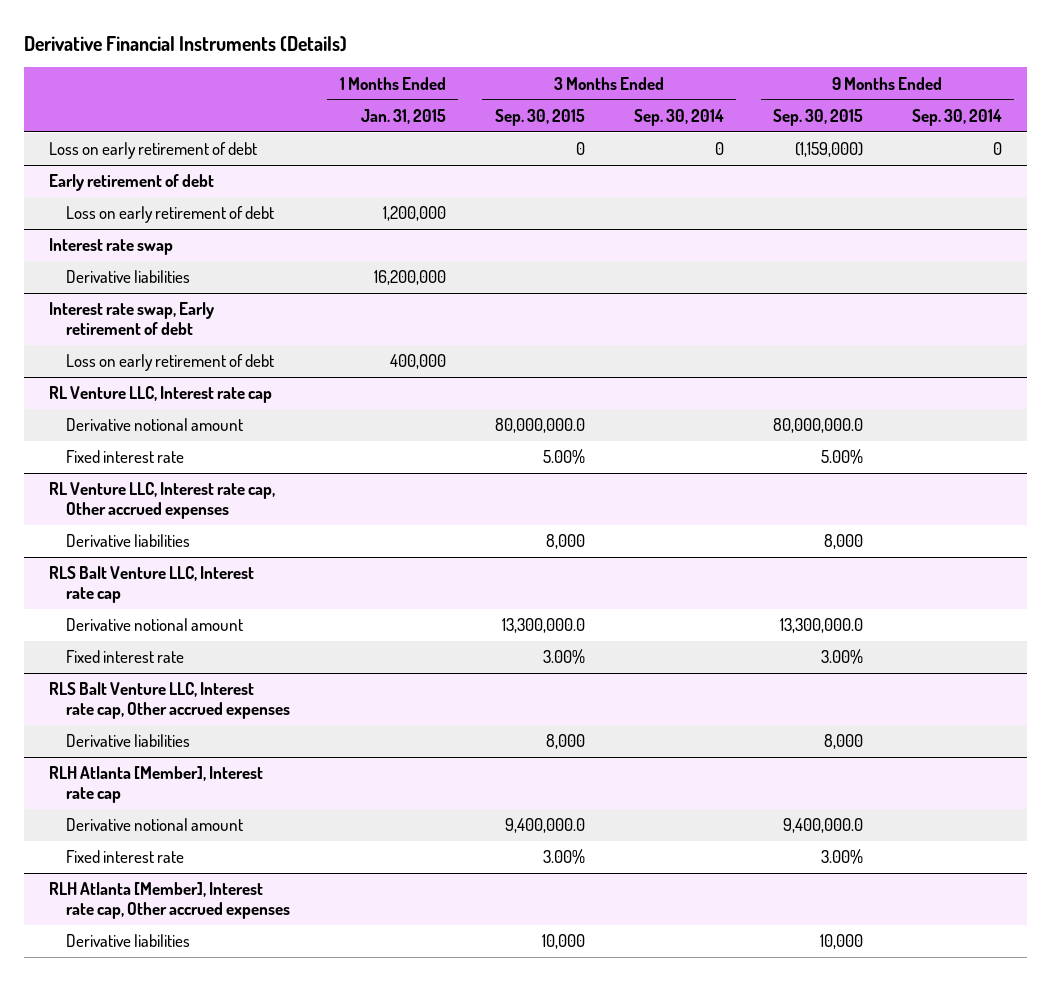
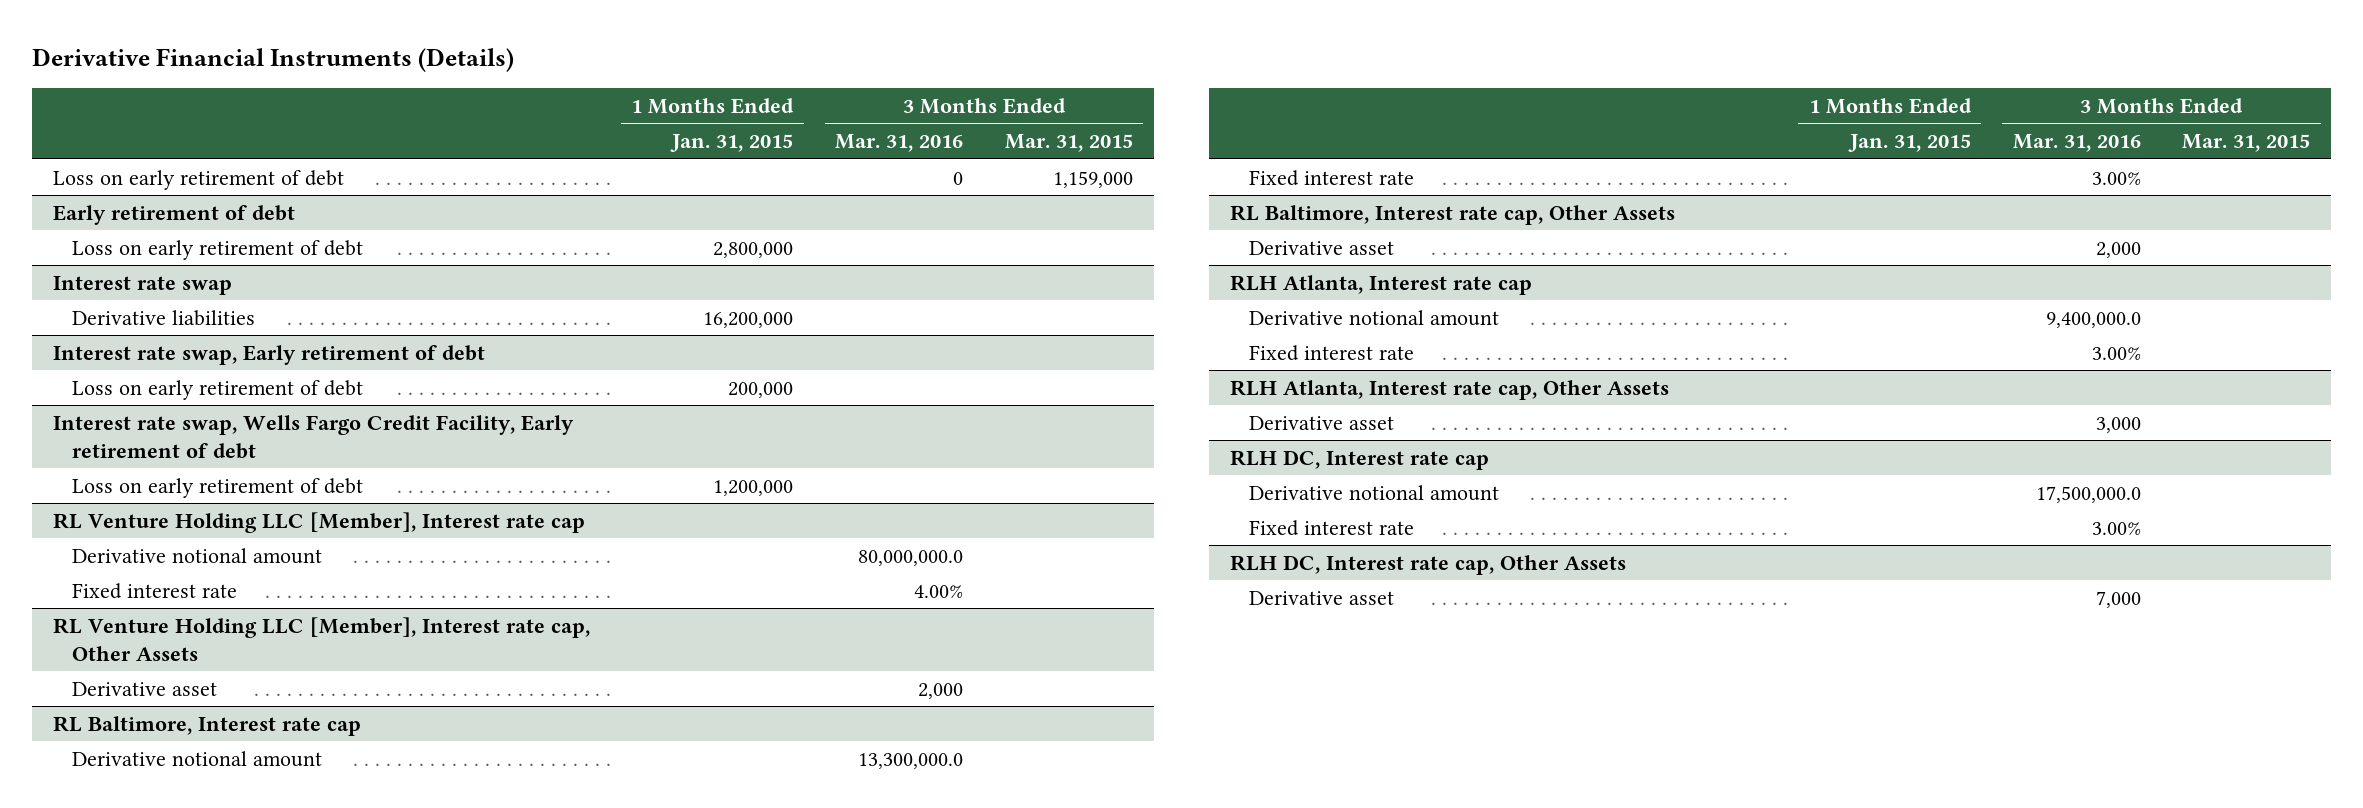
- | 1 Months Ended Jan. 31, 2015 | 3 Months Ended Sep. 30, 2015 | 3 Months Ended Sep. 30, 2014 | 9 Months Ended Sep. 30, 2015 | 9 Months Ended Sep. 30, 2014
+ | 1 Months Ended Jan. 31, 2015 | 3 Months Ended Mar. 31, 2016 | 3 Months Ended Mar. 31, 2015
@ Early retirement of debt
- Loss on early retirement of debt | 1,200,000 | | | |
+ Loss on early retirement of debt | 2,800,000 | |
@ Interest rate swap, Early retirement of debt
- Loss on early retirement of debt | 400,000 | | | |
- RL Venture LLC, Interest rate cap
@ Interest rate swap, Early retirement of debt
+ Loss on early retirement of debt | 200,000 | |
+ Interest rate swap, Wells Fargo Credit Facility, Early retirement of debt
+ Loss on early retirement of debt | 1,200,000 | |
+ RL Venture Holding LLC [Member], Interest rate cap
- RL Venture LLC, Interest rate cap, Other accrued expenses
- Derivative liabilities | | 8,000 | | 8,000 |
- RLS Balt Venture LLC, Interest rate cap
+ RL Venture Holding LLC [Member], Interest rate cap, Other Assets
+ Derivative asset | | 2,000 |
+ RL Baltimore, Interest rate cap
- RLS Balt Venture LLC, Interest rate cap, Other accrued expenses
- Derivative liabilities | | 8,000 | | 8,000 |
- RLH Atlanta [Member], Interest rate cap
+ RL Baltimore, Interest rate cap, Other Assets
+ Derivative asset | | 2,000 |
+ RLH Atlanta, Interest rate cap
- RLH Atlanta [Member], Interest rate cap, Other accrued expenses
- Derivative liabilities | | 10,000 | | 10,000 |
+ RLH Atlanta, Interest rate cap, Other Assets
+ Derivative asset | | 3,000 |
+ RLH DC, Interest rate cap
+ Derivative notional amount | | 17,500,000.0 |
+ Fixed interest rate | | 3.00% |
+ RLH DC, Interest rate cap, Other Assets
+ Derivative asset | | 7,000 |

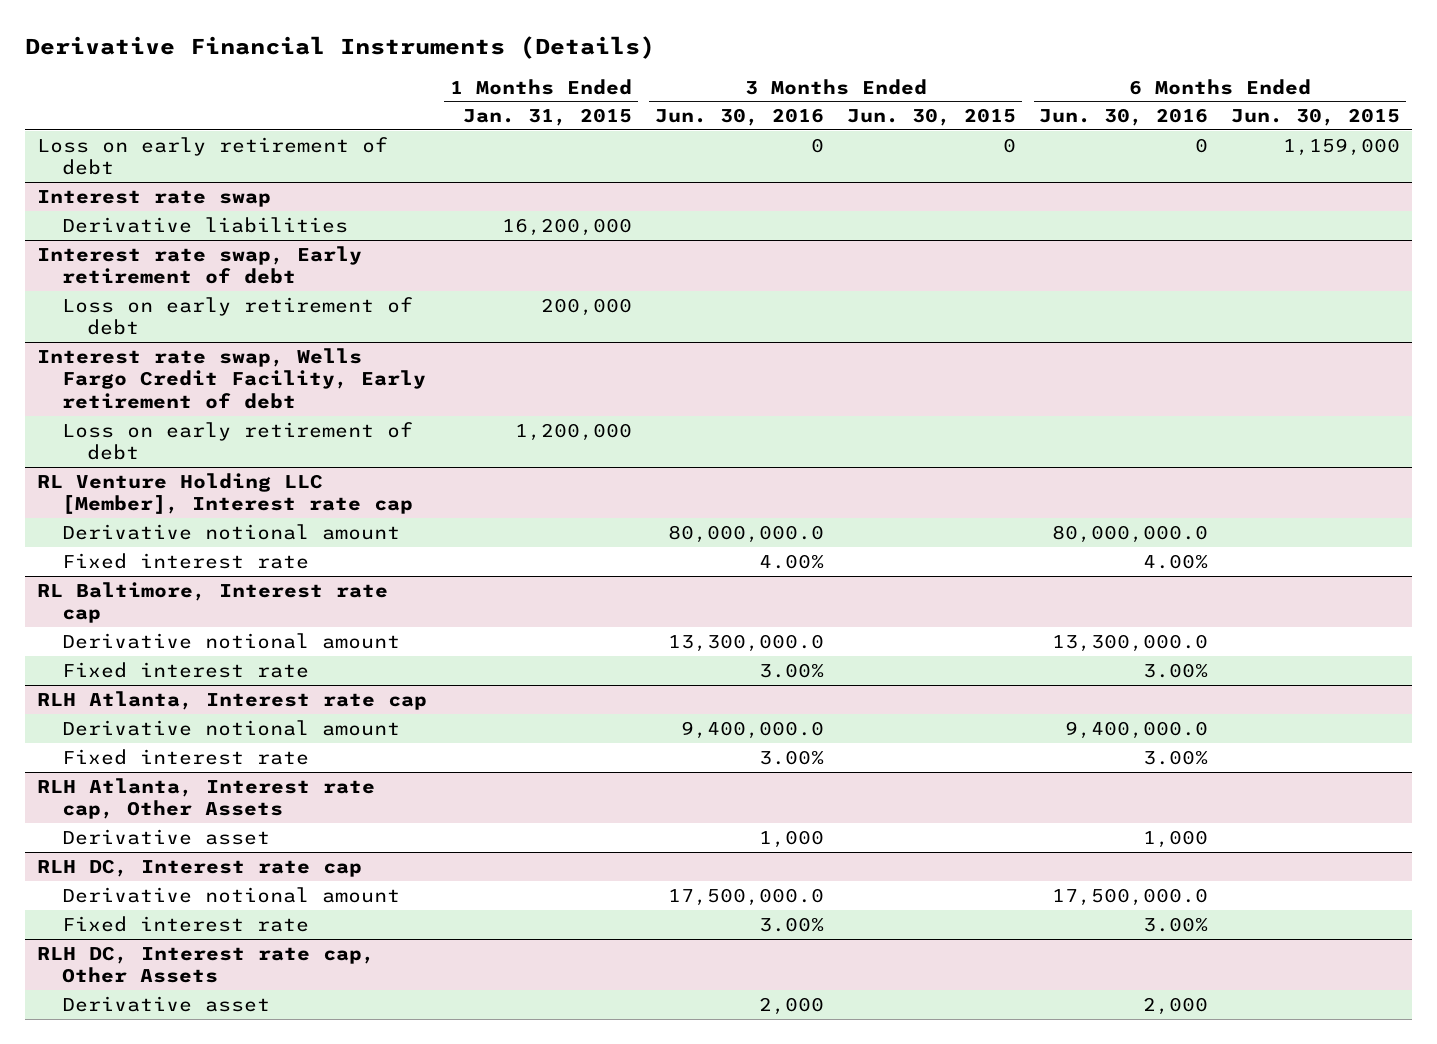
- | 1 Months Ended Jan. 31, 2015 | 3 Months Ended Mar. 31, 2016 | 3 Months Ended Mar. 31, 2015
+ | 1 Months Ended Jan. 31, 2015 | 3 Months Ended Jun. 30, 2016 | 3 Months Ended Jun. 30, 2015 | 6 Months Ended Jun. 30, 2016 | 6 Months Ended Jun. 30, 2015
- Early retirement of debt
- Loss on early retirement of debt | 2,800,000 | |
- RL Venture Holding LLC [Member], Interest rate cap, Other Assets
- Derivative asset | | 2,000 |
- RL Baltimore, Interest rate cap, Other Assets
- Derivative asset | | 2,000 |

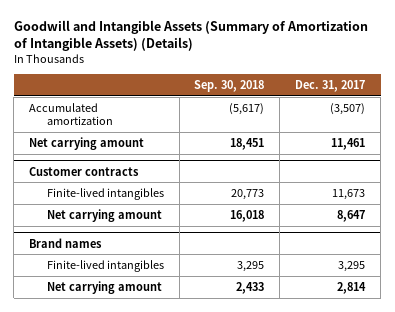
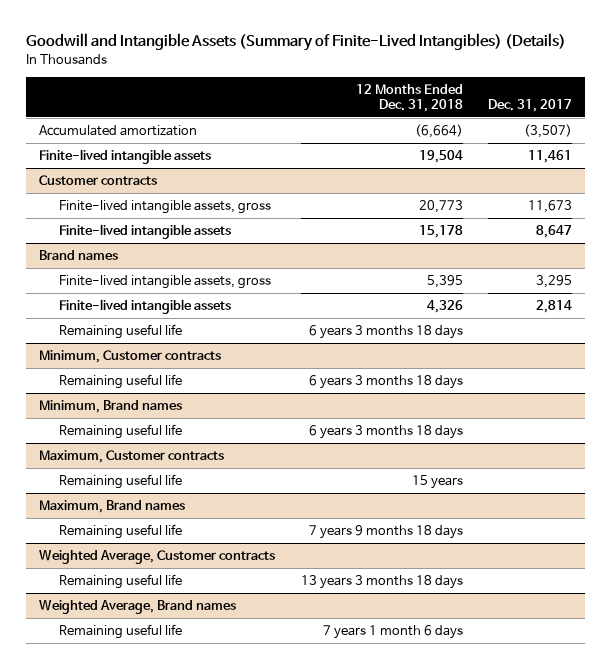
- Goodwill and Intangible Assets (Summary of Amortization of Intangible Assets) (Details)
+ Goodwill and Intangible Assets (Summary of Finite-Lived Intangibles) (Details)
- | Sep. 30, 2018 | Dec. 31, 2017
+ | 12 Months Ended Dec. 31, 2018 | Dec. 31, 2017
- Net carrying amount | 18,451 | 11,461
+ Finite-lived intangible assets | 19,504 | 11,461
@ Customer contracts
- Finite-lived intangibles | 20,773 | 11,673
- Net carrying amount | 16,018 | 8,647
+ Finite-lived intangible assets, gross | 20,773 | 11,673
+ Finite-lived intangible assets | 15,178 | 8,647
@ Brand names
- Finite-lived intangibles | 3,295 | 3,295
- Net carrying amount | 2,433 | 2,814
+ Finite-lived intangible assets, gross | 5,395 | 3,295
+ Finite-lived intangible assets | 4,326 | 2,814
+ Remaining useful life | 6 years 3 months 18 days |
+ Minimum, Customer contracts
+ Remaining useful life | 6 years 3 months 18 days |
+ Minimum, Brand names
+ Remaining useful life | 6 years 3 months 18 days |
+ Maximum, Customer contracts
+ Remaining useful life | 15 years |
+ Maximum, Brand names
+ Remaining useful life | 7 years 9 months 18 days |
+ Weighted Average, Customer contracts
+ Remaining useful life | 13 years 3 months 18 days |
+ Weighted Average, Brand names
+ Remaining useful life | 7 years 1 month 6 days |

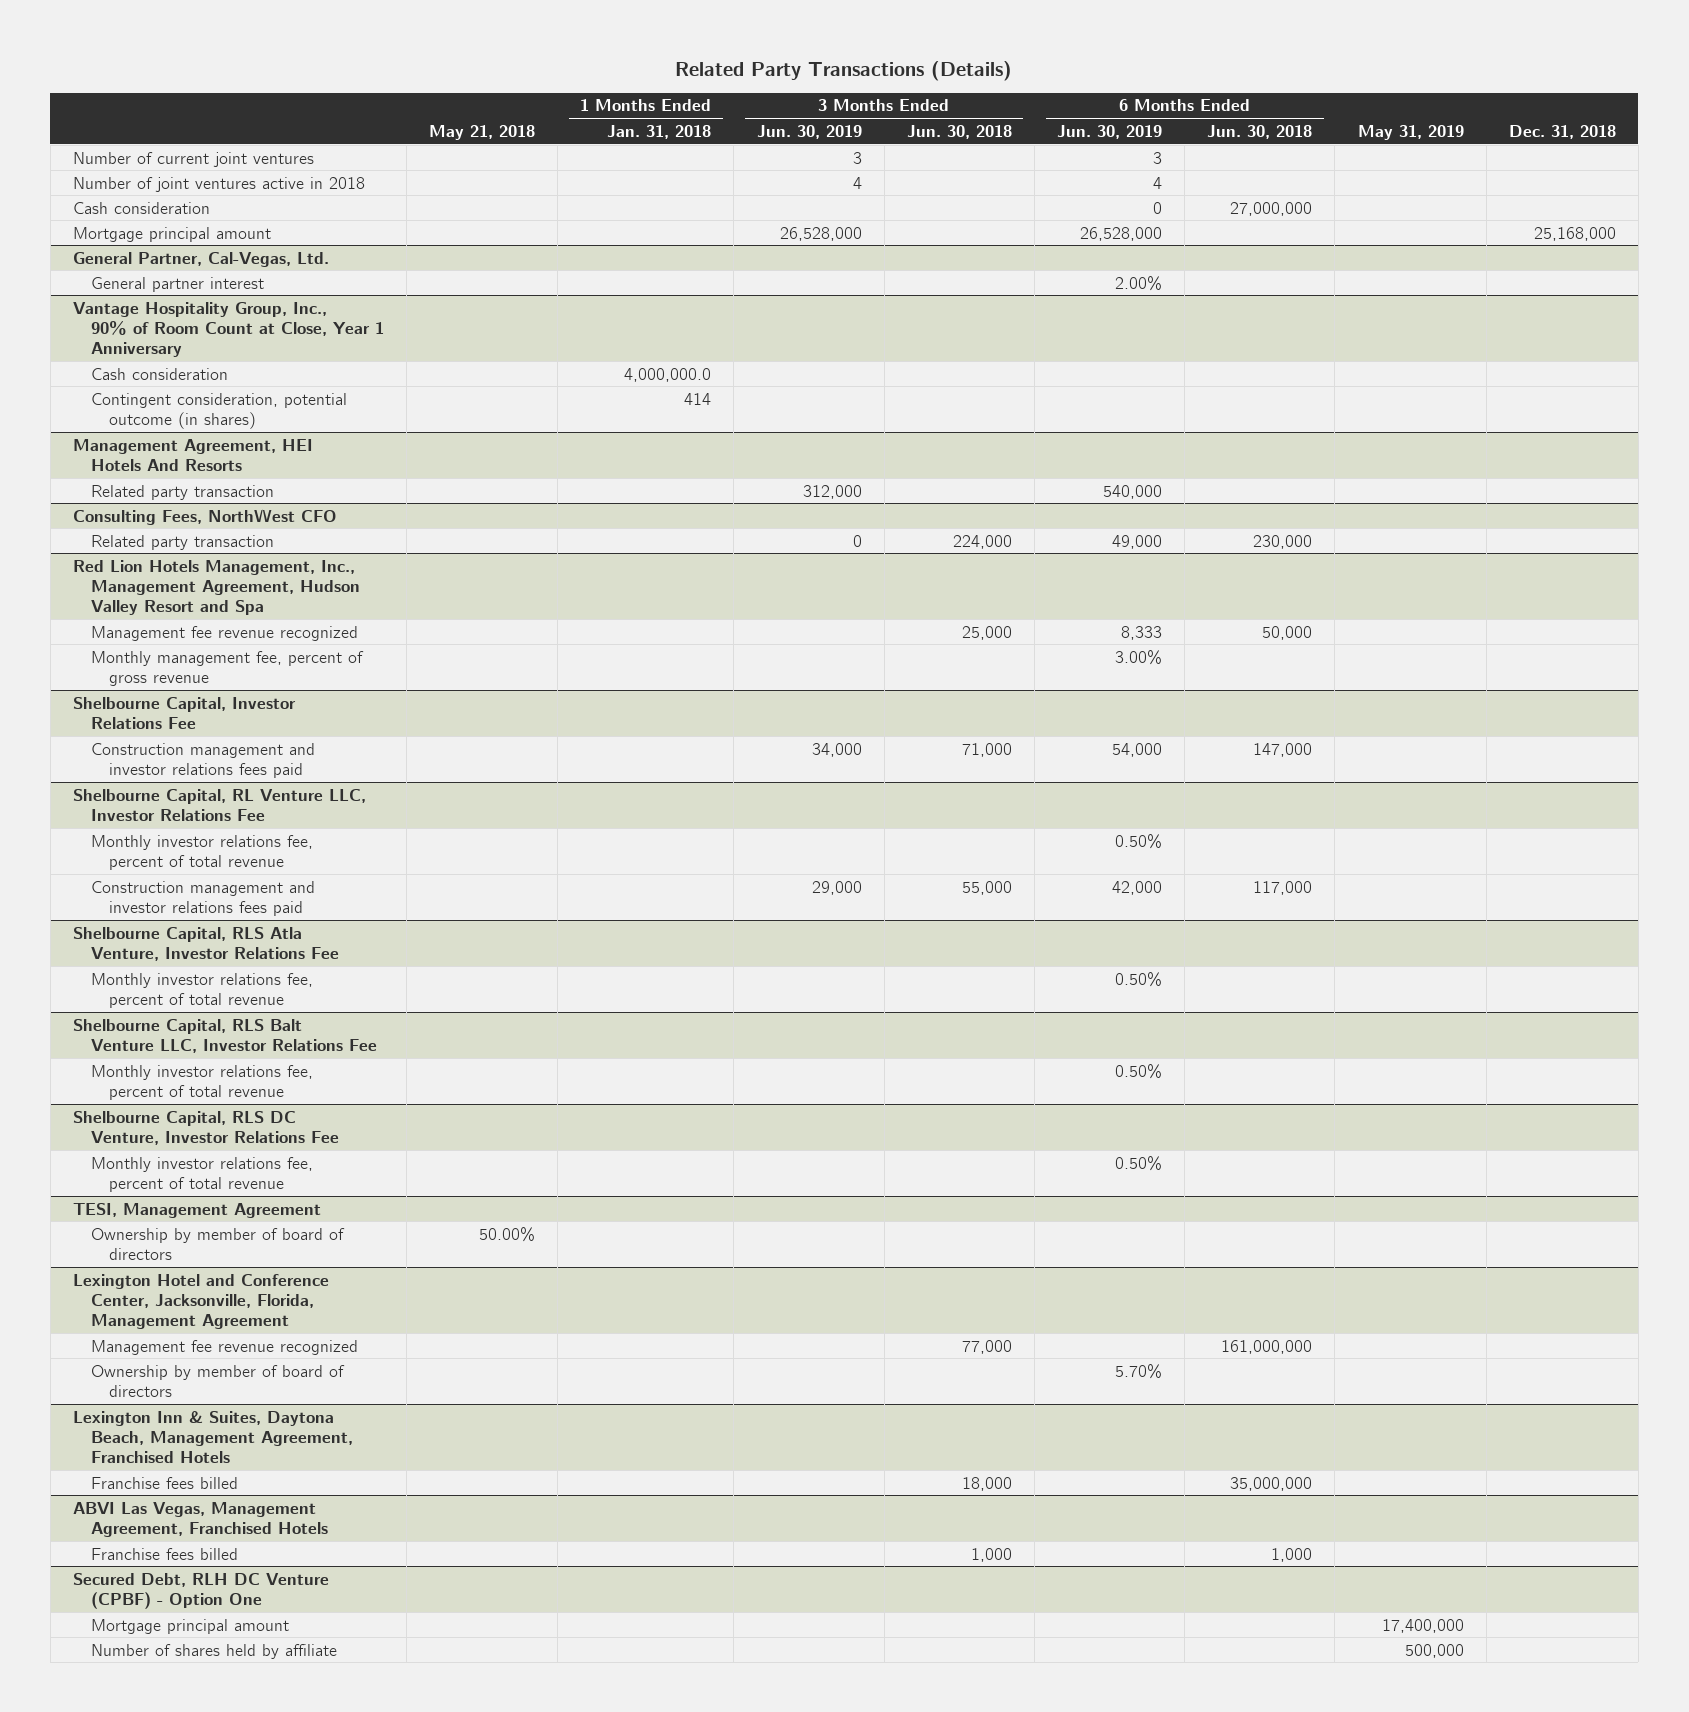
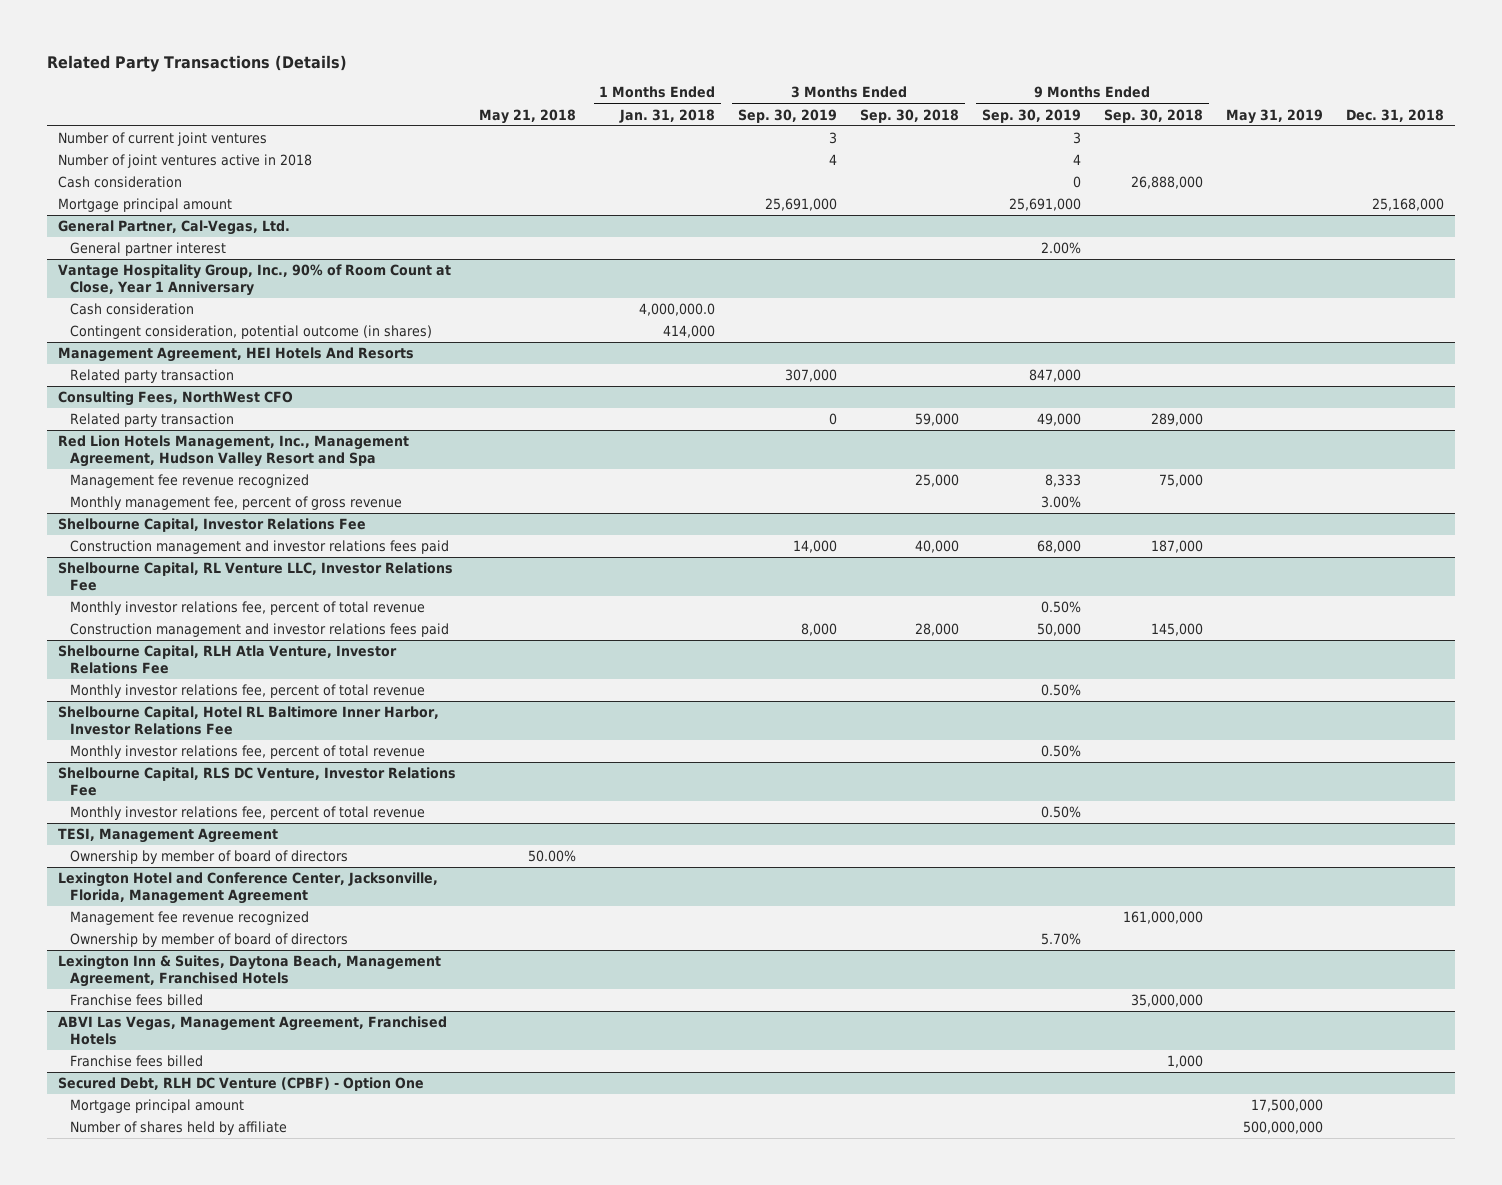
- | May 21, 2018 | 1 Months Ended Jan. 31, 2018 | 3 Months Ended Jun. 30, 2019 | 3 Months Ended Jun. 30, 2018 | 6 Months Ended Jun. 30, 2019 | 6 Months Ended Jun. 30, 2018 | May 31, 2019 | Dec. 31, 2018
+ | May 21, 2018 | 1 Months Ended Jan. 31, 2018 | 3 Months Ended Sep. 30, 2019 | 3 Months Ended Sep. 30, 2018 | 9 Months Ended Sep. 30, 2019 | 9 Months Ended Sep. 30, 2018 | May 31, 2019 | Dec. 31, 2018
@ Vantage Hospitality Group, Inc., 90% of Room Count at Close, Year 1 Anniversary
- Contingent consideration, potential outcome (in shares) | | 414 | | | | | |
+ Contingent consideration, potential outcome (in shares) | | 414,000 | | | | | |
- Shelbourne Capital, RLS Atla Venture, Investor Relations Fee
+ Shelbourne Capital, RLH Atla Venture, Investor Relations Fee
- Shelbourne Capital, RLS Balt Venture LLC, Investor Relations Fee
- Monthly investor relations fee, percent of total revenue | | | | | 0.50% | | |
+ Shelbourne Capital, Hotel RL Baltimore Inner Harbor, Investor Relations Fee
+ Monthly investor relations fee, percent of total revenue | | | | | 0.50% | | |
@ Secured Debt, RLH DC Venture (CPBF) - Option One
- Mortgage principal amount | | | | | | | 17,400,000 |
- Number of shares held by affiliate | | | | | | | 500,000 |
+ Mortgage principal amount | | | | | | | 17,500,000 |
+ Number of shares held by affiliate | | | | | | | 500,000,000 |

